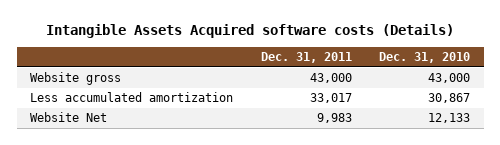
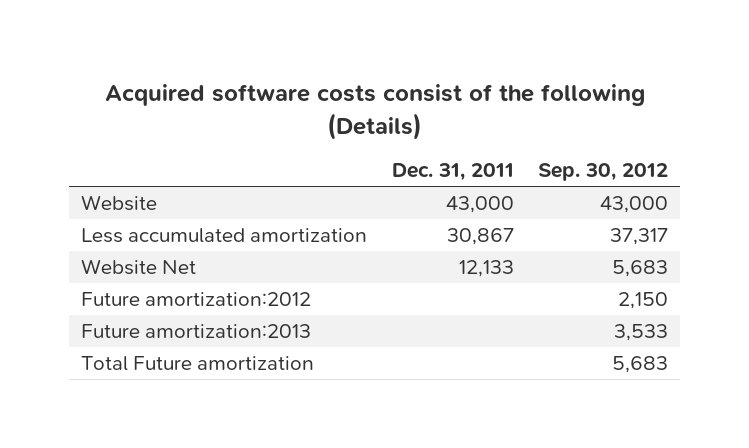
- Intangible Assets Acquired software costs (Details)
+ Acquired software costs consist of the following (Details)
- | Dec. 31, 2011 | Dec. 31, 2010
+ | Dec. 31, 2011 | Sep. 30, 2012
- Website gross | 43,000 | 43,000
- Less accumulated amortization | 33,017 | 30,867
- Website Net | 9,983 | 12,133
+ Website | 43,000 | 43,000
+ Less accumulated amortization | 30,867 | 37,317
+ Website Net | 12,133 | 5,683
+ Future amortization:2012 | | 2,150
+ Future amortization:2013 | | 3,533
+ Total Future amortization | | 5,683

